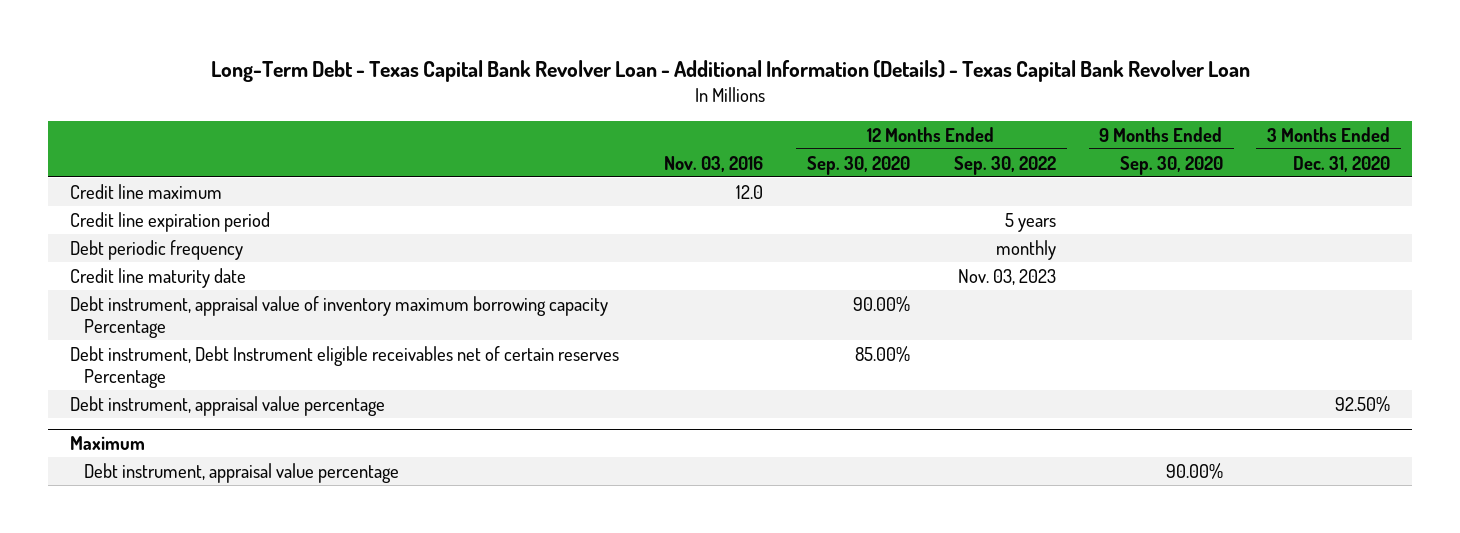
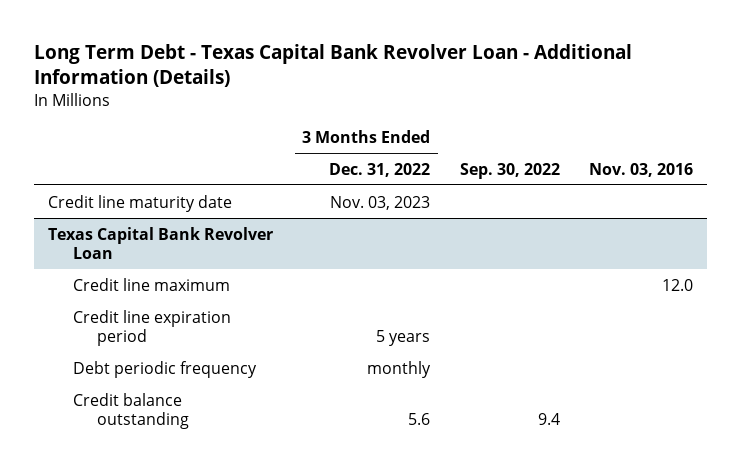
- Long-Term Debt - Texas Capital Bank Revolver Loan - Additional Information (Details) - Texas Capital Bank Revolver Loan
+ Long Term Debt - Texas Capital Bank Revolver Loan - Additional Information (Details)
- | Nov. 03, 2016 | 12 Months Ended Sep. 30, 2020 | 12 Months Ended Sep. 30, 2022 | 9 Months Ended Sep. 30, 2020 | 3 Months Ended Dec. 31, 2020
+ | 3 Months Ended Dec. 31, 2022 | Sep. 30, 2022 | Nov. 03, 2016
- Credit line maximum | 12.0 | | | |
- Credit line expiration period | | | 5 years | |
- Debt periodic frequency | | | monthly | |
- Debt instrument, appraisal value of inventory maximum borrowing capacity Percentage | | 90.00% | | |
- Debt instrument, Debt Instrument eligible receivables net of certain reserves Percentage | | 85.00% | | |
- Debt instrument, appraisal value percentage | | | | | 92.50%
- Maximum
- Debt instrument, appraisal value percentage | | | | 90.00% |
+ Texas Capital Bank Revolver Loan
+ Credit line maximum | | | 12.0
+ Credit line expiration period | 5 years | |
+ Debt periodic frequency | monthly | |
+ Credit balance outstanding | 5.6 | 9.4 |

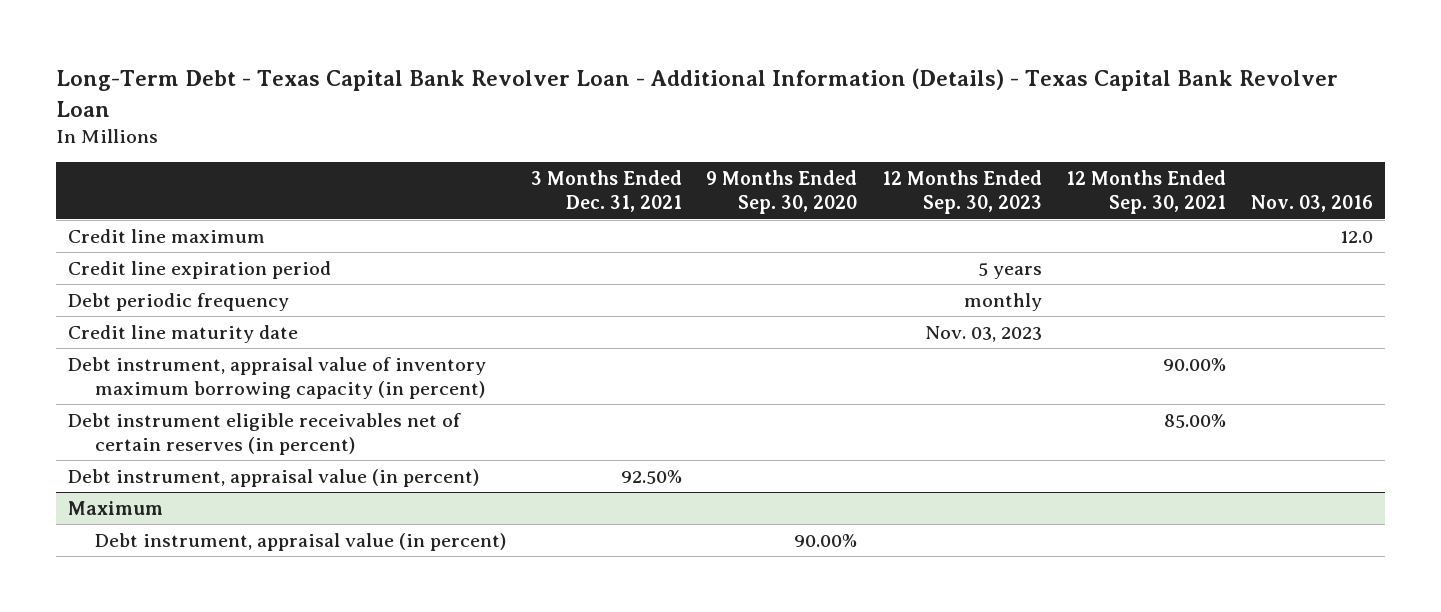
- Long Term Debt - Texas Capital Bank Revolver Loan - Additional Information (Details)
+ Long-Term Debt - Texas Capital Bank Revolver Loan - Additional Information (Details) - Texas Capital Bank Revolver Loan
- | 3 Months Ended Dec. 31, 2022 | Sep. 30, 2022 | Nov. 03, 2016
+ | 3 Months Ended Dec. 31, 2021 | 9 Months Ended Sep. 30, 2020 | 12 Months Ended Sep. 30, 2023 | 12 Months Ended Sep. 30, 2021 | Nov. 03, 2016
+ Credit line maximum | | | | | 12.0
+ Credit line expiration period | | | 5 years | |
+ Debt periodic frequency | | | monthly | |
- Texas Capital Bank Revolver Loan
- Credit line maximum | | | 12.0
- Credit line expiration period | 5 years | |
- Debt periodic frequency | monthly | |
- Credit balance outstanding | 5.6 | 9.4 |
+ Debt instrument, appraisal value of inventory maximum borrowing capacity (in percent) | | | | 90.00% |
+ Debt instrument eligible receivables net of certain reserves (in percent) | | | | 85.00% |
+ Debt instrument, appraisal value (in percent) | 92.50% | | | |
+ Maximum
+ Debt instrument, appraisal value (in percent) | | 90.00% | | |

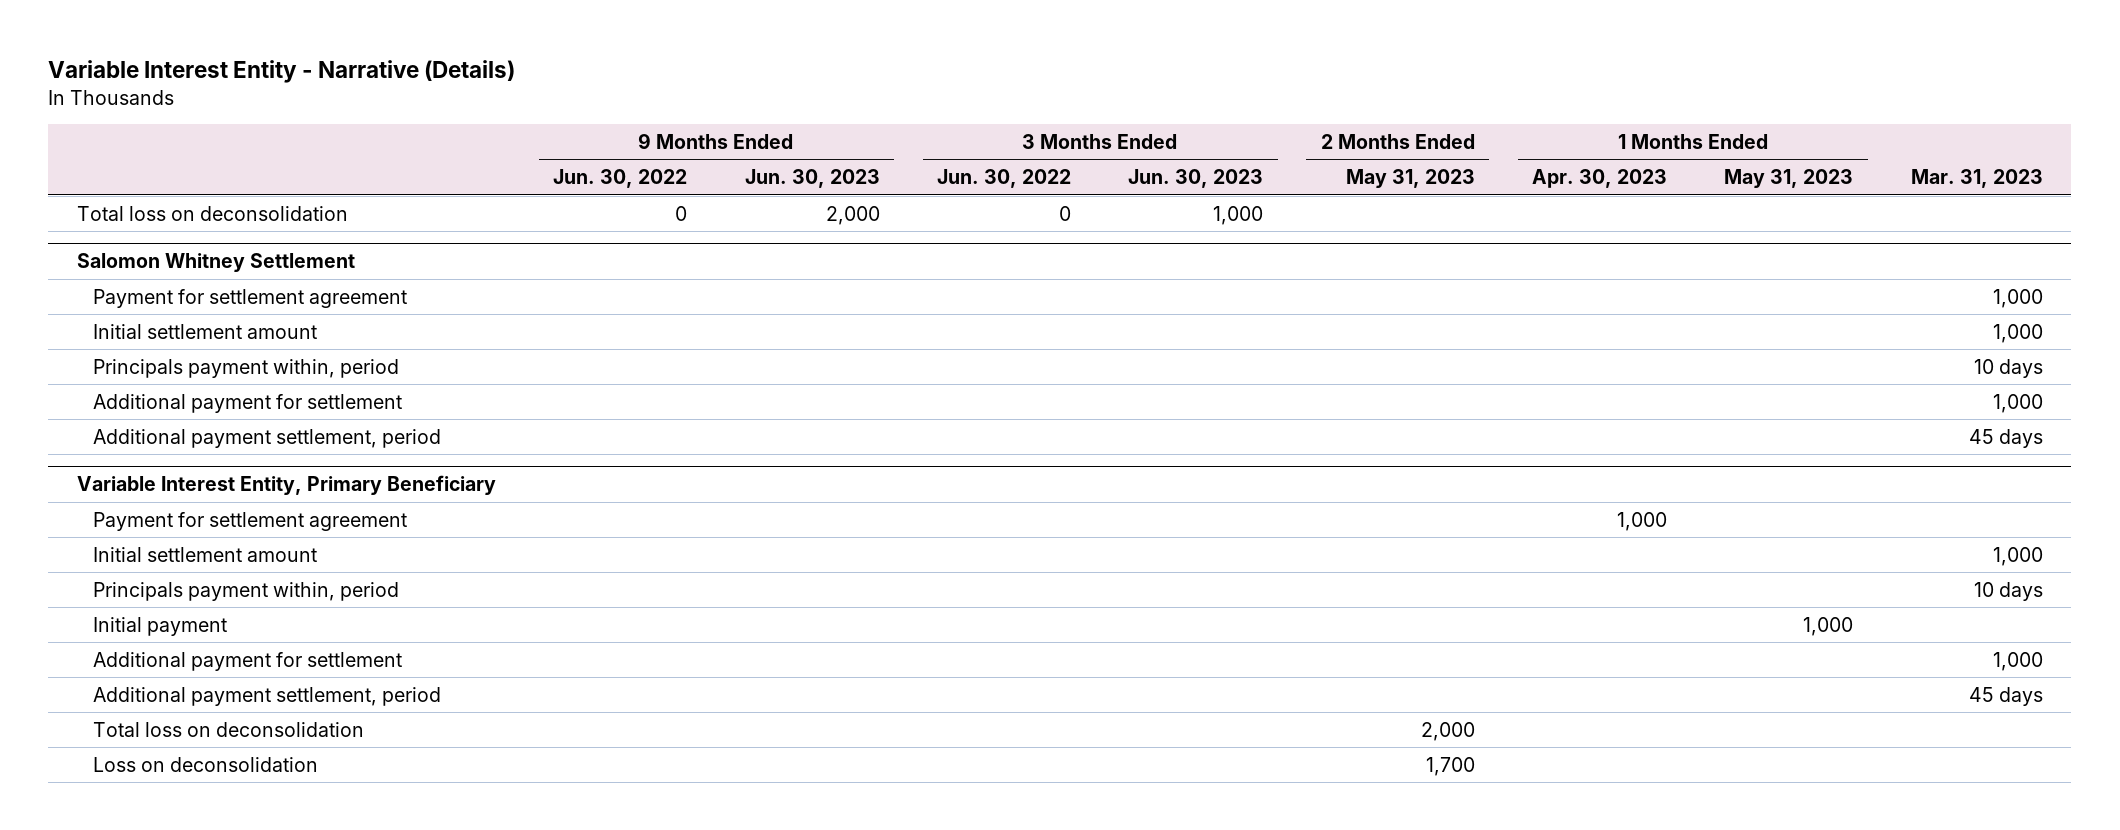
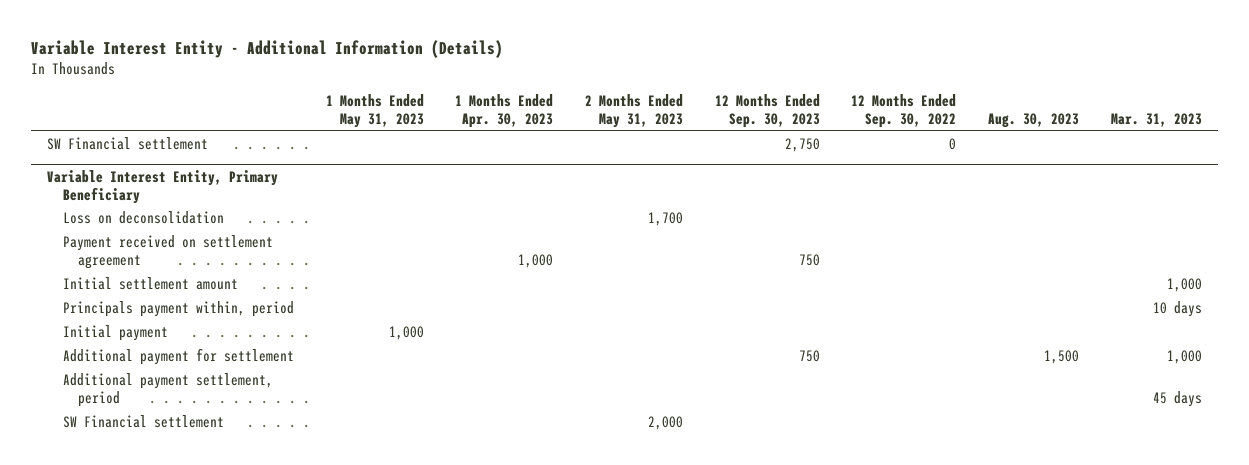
- Variable Interest Entity - Narrative (Details)
+ Variable Interest Entity - Additional Information (Details)
- | 9 Months Ended Jun. 30, 2022 | 9 Months Ended Jun. 30, 2023 | 3 Months Ended Jun. 30, 2022 | 3 Months Ended Jun. 30, 2023 | 2 Months Ended May 31, 2023 | 1 Months Ended Apr. 30, 2023 | 1 Months Ended May 31, 2023 | Mar. 31, 2023
+ | 1 Months Ended May 31, 2023 | 1 Months Ended Apr. 30, 2023 | 2 Months Ended May 31, 2023 | 12 Months Ended Sep. 30, 2023 | 12 Months Ended Sep. 30, 2022 | Aug. 30, 2023 | Mar. 31, 2023
- Total loss on deconsolidation | 0 | 2,000 | 0 | 1,000 | | | |
- Salomon Whitney Settlement
- Payment for settlement agreement | | | | | | | | 1,000
- Initial settlement amount | | | | | | | | 1,000
- Principals payment within, period | | | | | | | | 10 days
- Additional payment for settlement | | | | | | | | 1,000
- Additional payment settlement, period | | | | | | | | 45 days
+ SW Financial settlement | | | | 2,750 | 0 | |
@ Variable Interest Entity, Primary Beneficiary
- Payment for settlement agreement | | | | | | 1,000 | |
moved up: Loss on deconsolidation | | | 1,700 | | | |
+ Payment received on settlement agreement | | 1,000 | | 750 | | |
- Total loss on deconsolidation | | | | | 2,000 | | |
+ SW Financial settlement | | | 2,000 | | | |

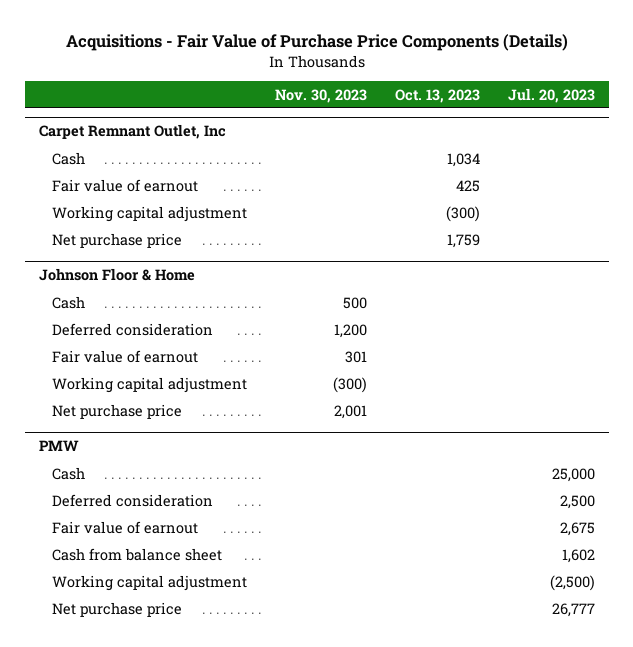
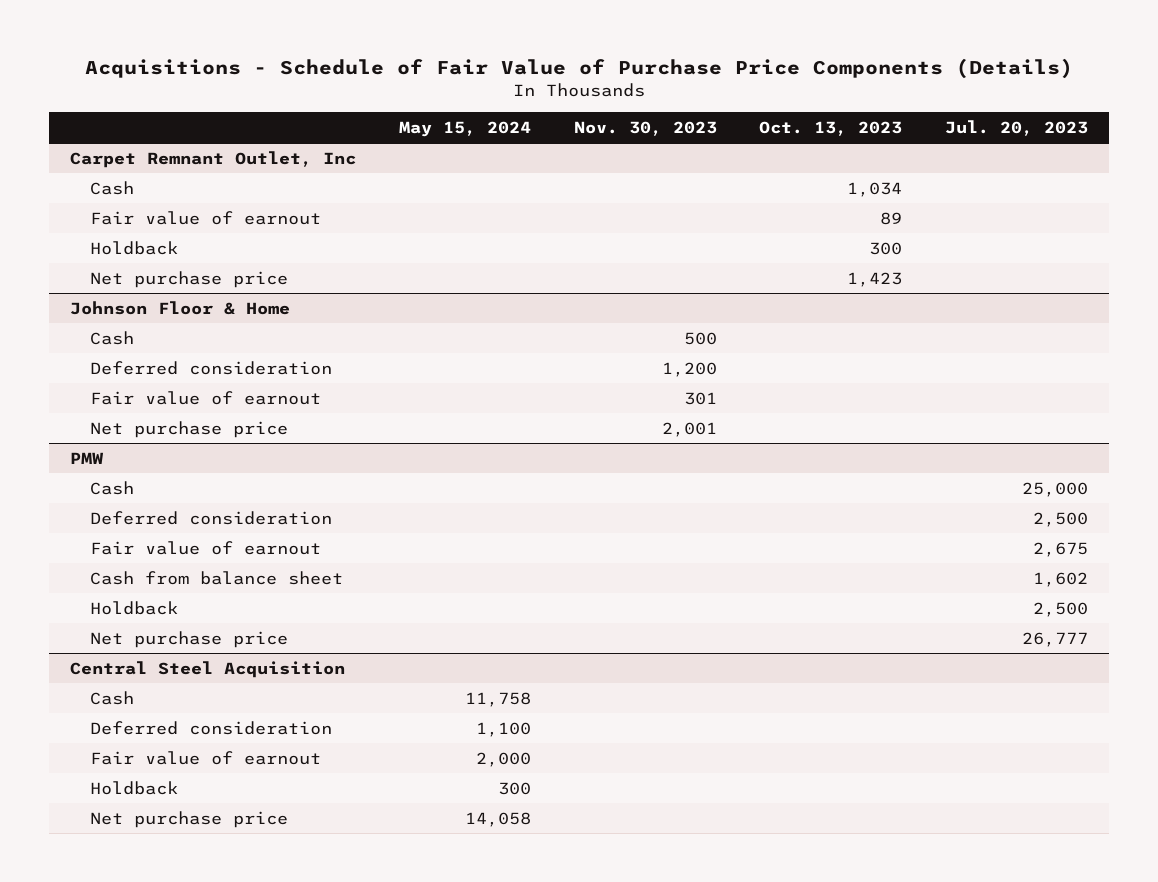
- Acquisitions - Fair Value of Purchase Price Components (Details)
+ Acquisitions - Schedule of Fair Value of Purchase Price Components (Details)
- | Nov. 30, 2023 | Oct. 13, 2023 | Jul. 20, 2023
+ | May 15, 2024 | Nov. 30, 2023 | Oct. 13, 2023 | Jul. 20, 2023
@ Carpet Remnant Outlet, Inc
- Fair value of earnout | | 425 |
- Working capital adjustment | | (300) |
- Net purchase price | | 1,759 |
+ Fair value of earnout | | | 89 |
+ Holdback | | | 300 |
+ Net purchase price | | | 1,423 |
@ Johnson Floor & Home
- Working capital adjustment | (300) | |
@ PMW
- Working capital adjustment | | | (2,500)
+ Holdback | | | | 2,500
+ Central Steel Acquisition
+ Cash | 11,758 | | |
+ Deferred consideration | 1,100 | | |
+ Fair value of earnout | 2,000 | | |
+ Holdback | 300 | | |
+ Net purchase price | 14,058 | | |

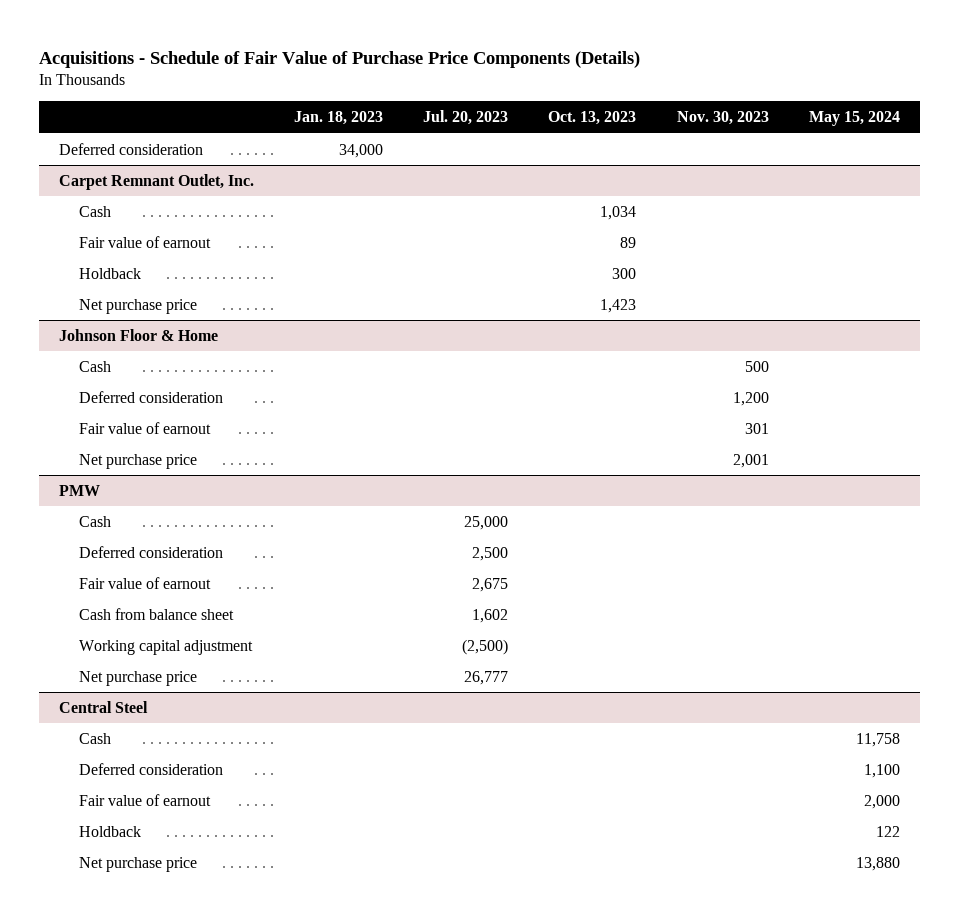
- | May 15, 2024 | Nov. 30, 2023 | Oct. 13, 2023 | Jul. 20, 2023
+ | Jan. 18, 2023 | Jul. 20, 2023 | Oct. 13, 2023 | Nov. 30, 2023 | May 15, 2024
- Carpet Remnant Outlet, Inc
+ Deferred consideration | 34,000 | | | |
+ Carpet Remnant Outlet, Inc.
@ PMW
- Holdback | | | | 2,500
+ Working capital adjustment | | (2,500) | | |
- Central Steel Acquisition
+ Central Steel
- Holdback | 300 | | |
- Net purchase price | 14,058 | | |
+ Holdback | | | | | 122
+ Net purchase price | | | | | 13,880

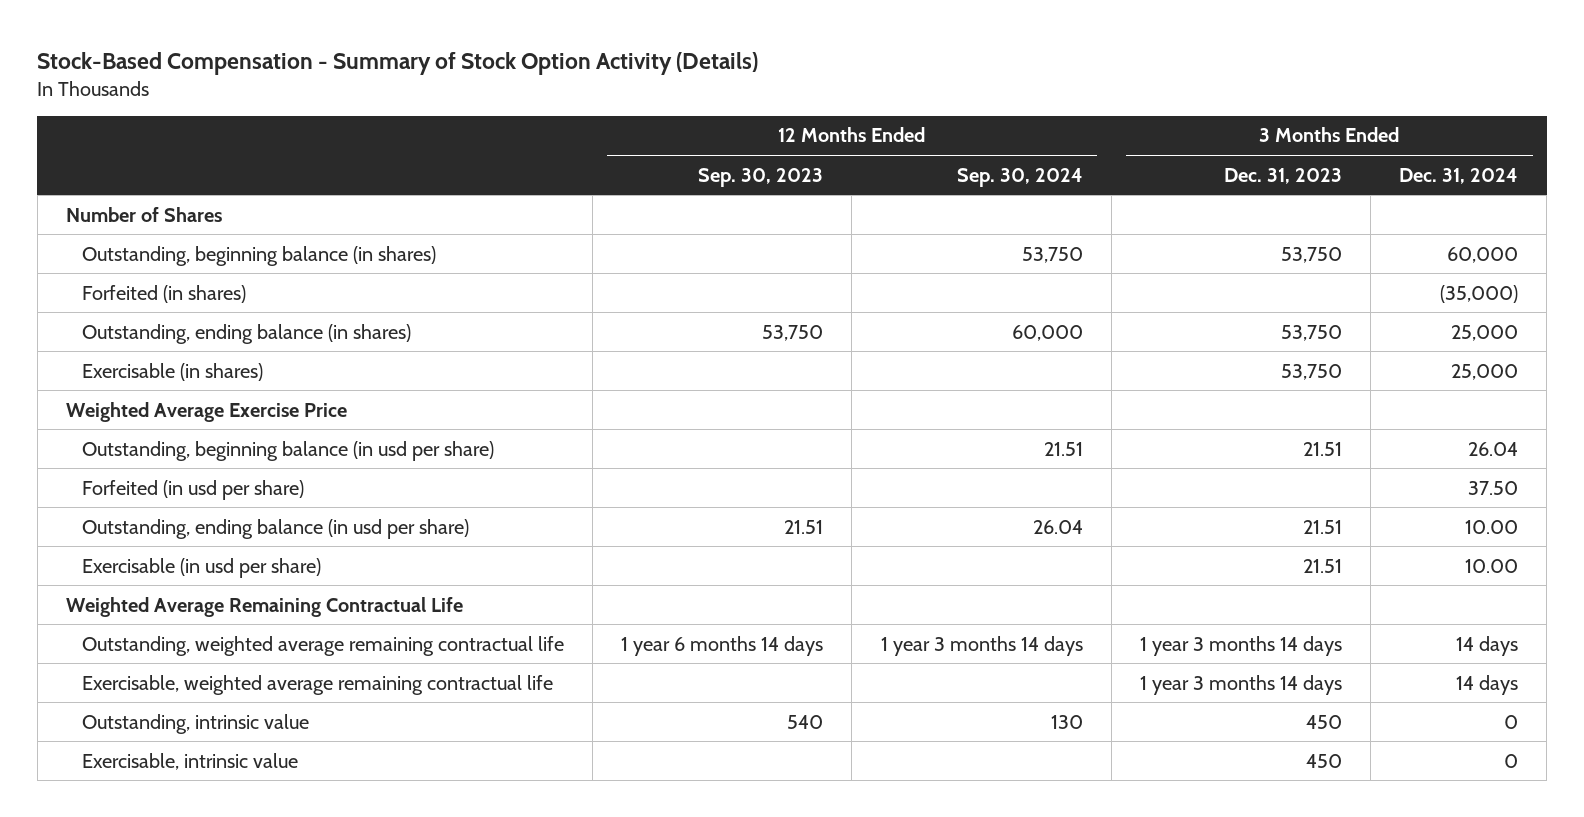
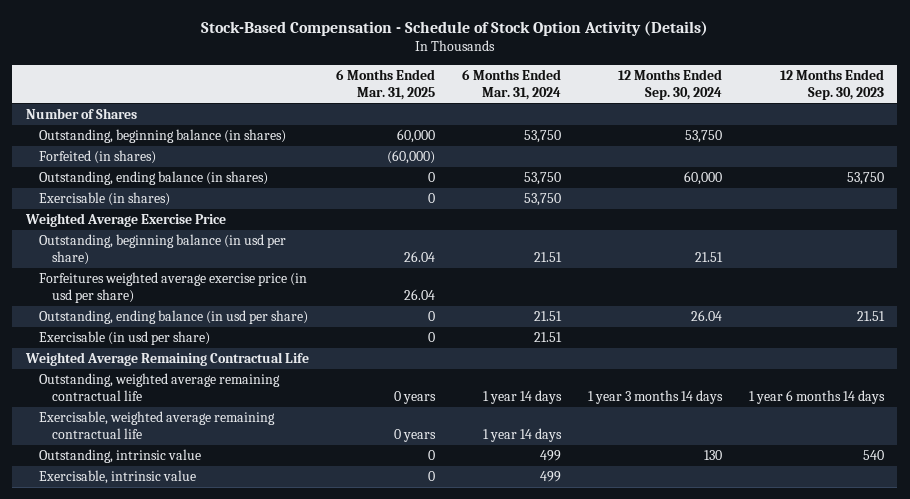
- Stock-Based Compensation - Summary of Stock Option Activity (Details)
+ Stock-Based Compensation - Schedule of Stock Option Activity (Details)
- | 12 Months Ended Sep. 30, 2023 | 12 Months Ended Sep. 30, 2024 | 3 Months Ended Dec. 31, 2023 | 3 Months Ended Dec. 31, 2024
+ | 6 Months Ended Mar. 31, 2025 | 6 Months Ended Mar. 31, 2024 | 12 Months Ended Sep. 30, 2024 | 12 Months Ended Sep. 30, 2023
- Forfeited (in usd per share) | | | | 37.50
+ Forfeitures weighted average exercise price (in usd per share) | 26.04 | | |

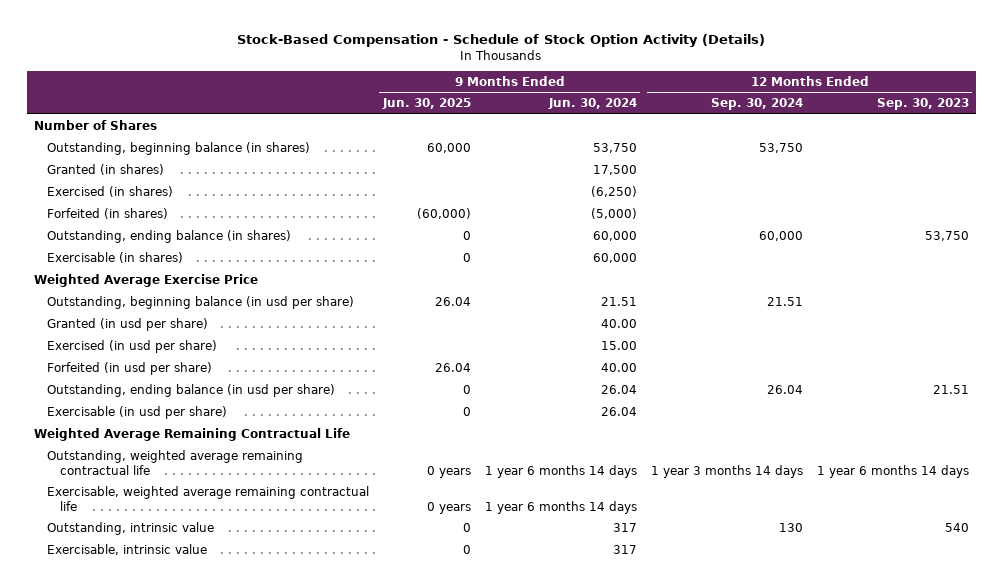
- | 6 Months Ended Mar. 31, 2025 | 6 Months Ended Mar. 31, 2024 | 12 Months Ended Sep. 30, 2024 | 12 Months Ended Sep. 30, 2023
+ | 9 Months Ended Jun. 30, 2025 | 9 Months Ended Jun. 30, 2024 | 12 Months Ended Sep. 30, 2024 | 12 Months Ended Sep. 30, 2023
+ Granted (in shares) | | 17,500 | |
+ Exercised (in shares) | | (6,250) | |
- Forfeitures weighted average exercise price (in usd per share) | 26.04 | | |
+ Granted (in usd per share) | | 40.00 | |
+ Exercised (in usd per share) | | 15.00 | |
+ Forfeited (in usd per share) | 26.04 | 40.00 | |

